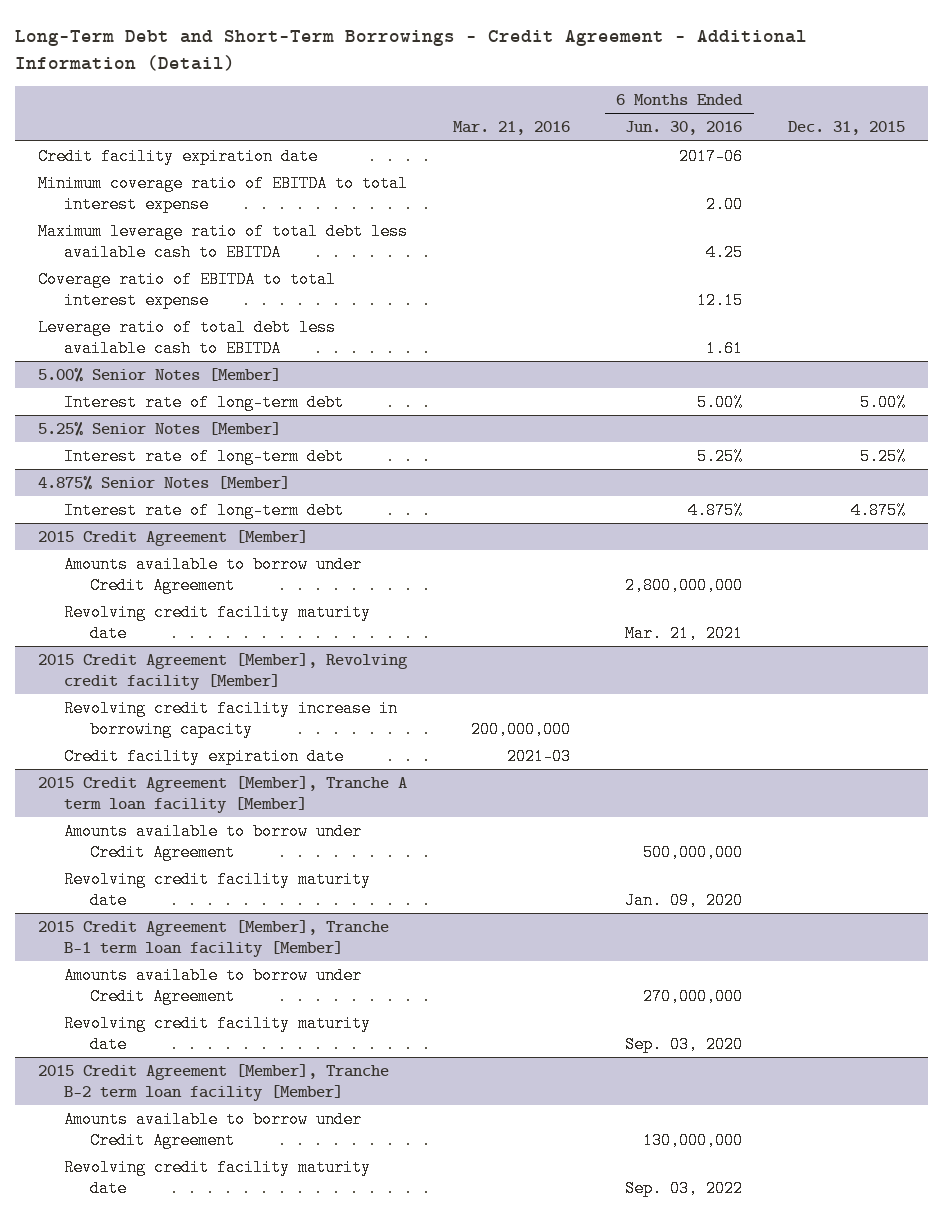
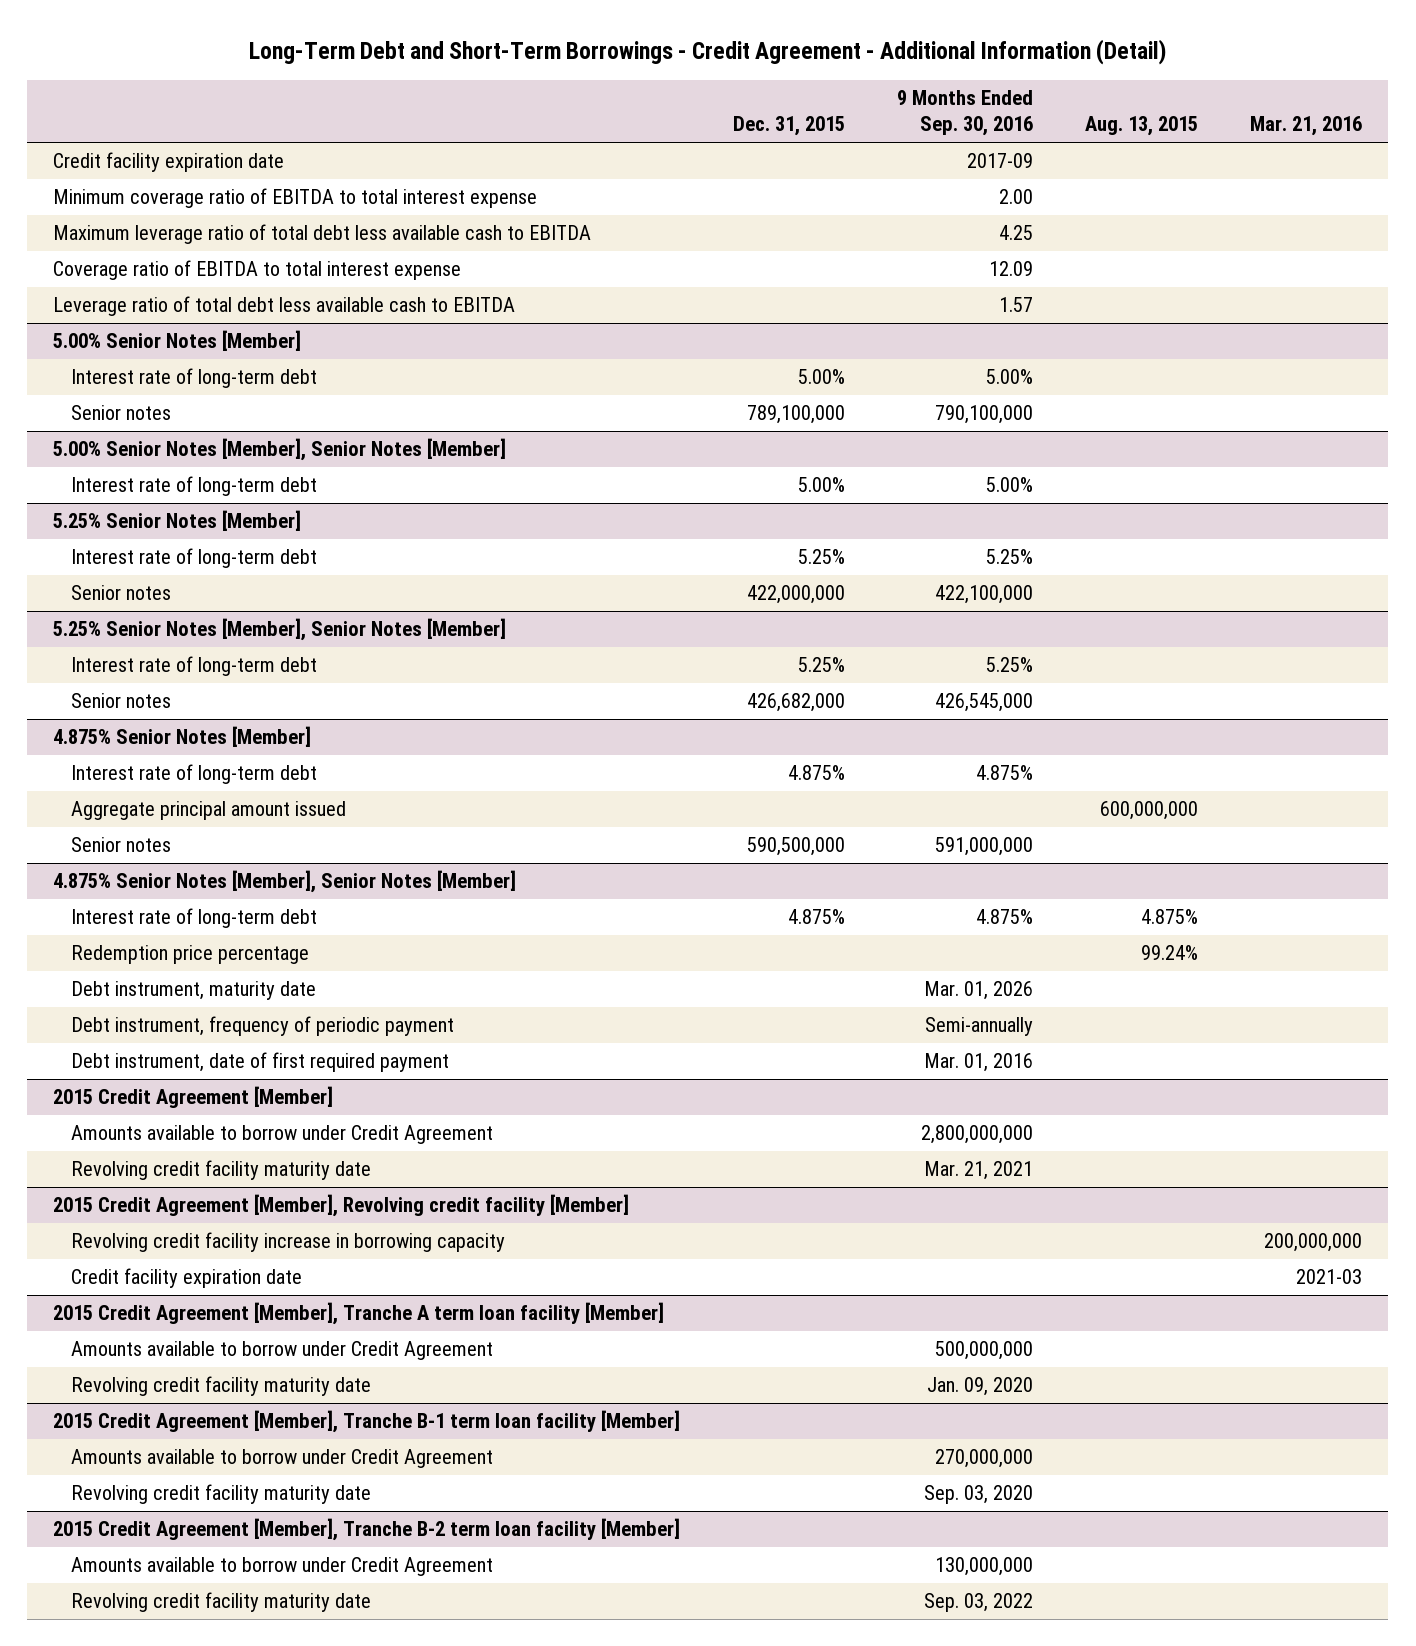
- | Mar. 21, 2016 | 6 Months Ended Jun. 30, 2016 | Dec. 31, 2015
+ | Dec. 31, 2015 | 9 Months Ended Sep. 30, 2016 | Aug. 13, 2015 | Mar. 21, 2016
@ 5.00% Senior Notes [Member]
+ Senior notes | 789,100,000 | 790,100,000 | |
+ 5.00% Senior Notes [Member], Senior Notes [Member]
+ Interest rate of long-term debt | 5.00% | 5.00% | |
@ 5.25% Senior Notes [Member]
+ Senior notes | 422,000,000 | 422,100,000 | |
+ 5.25% Senior Notes [Member], Senior Notes [Member]
+ Interest rate of long-term debt | 5.25% | 5.25% | |
+ Senior notes | 426,682,000 | 426,545,000 | |
@ 4.875% Senior Notes [Member]
+ Aggregate principal amount issued | | | 600,000,000 |
+ Senior notes | 590,500,000 | 591,000,000 | |
+ 4.875% Senior Notes [Member], Senior Notes [Member]
+ Interest rate of long-term debt | 4.875% | 4.875% | 4.875% |
+ Redemption price percentage | | | 99.24% |
+ Debt instrument, maturity date | | Mar. 01, 2026 | |
+ Debt instrument, frequency of periodic payment | | Semi-annually | |
+ Debt instrument, date of first required payment | | Mar. 01, 2016 | |

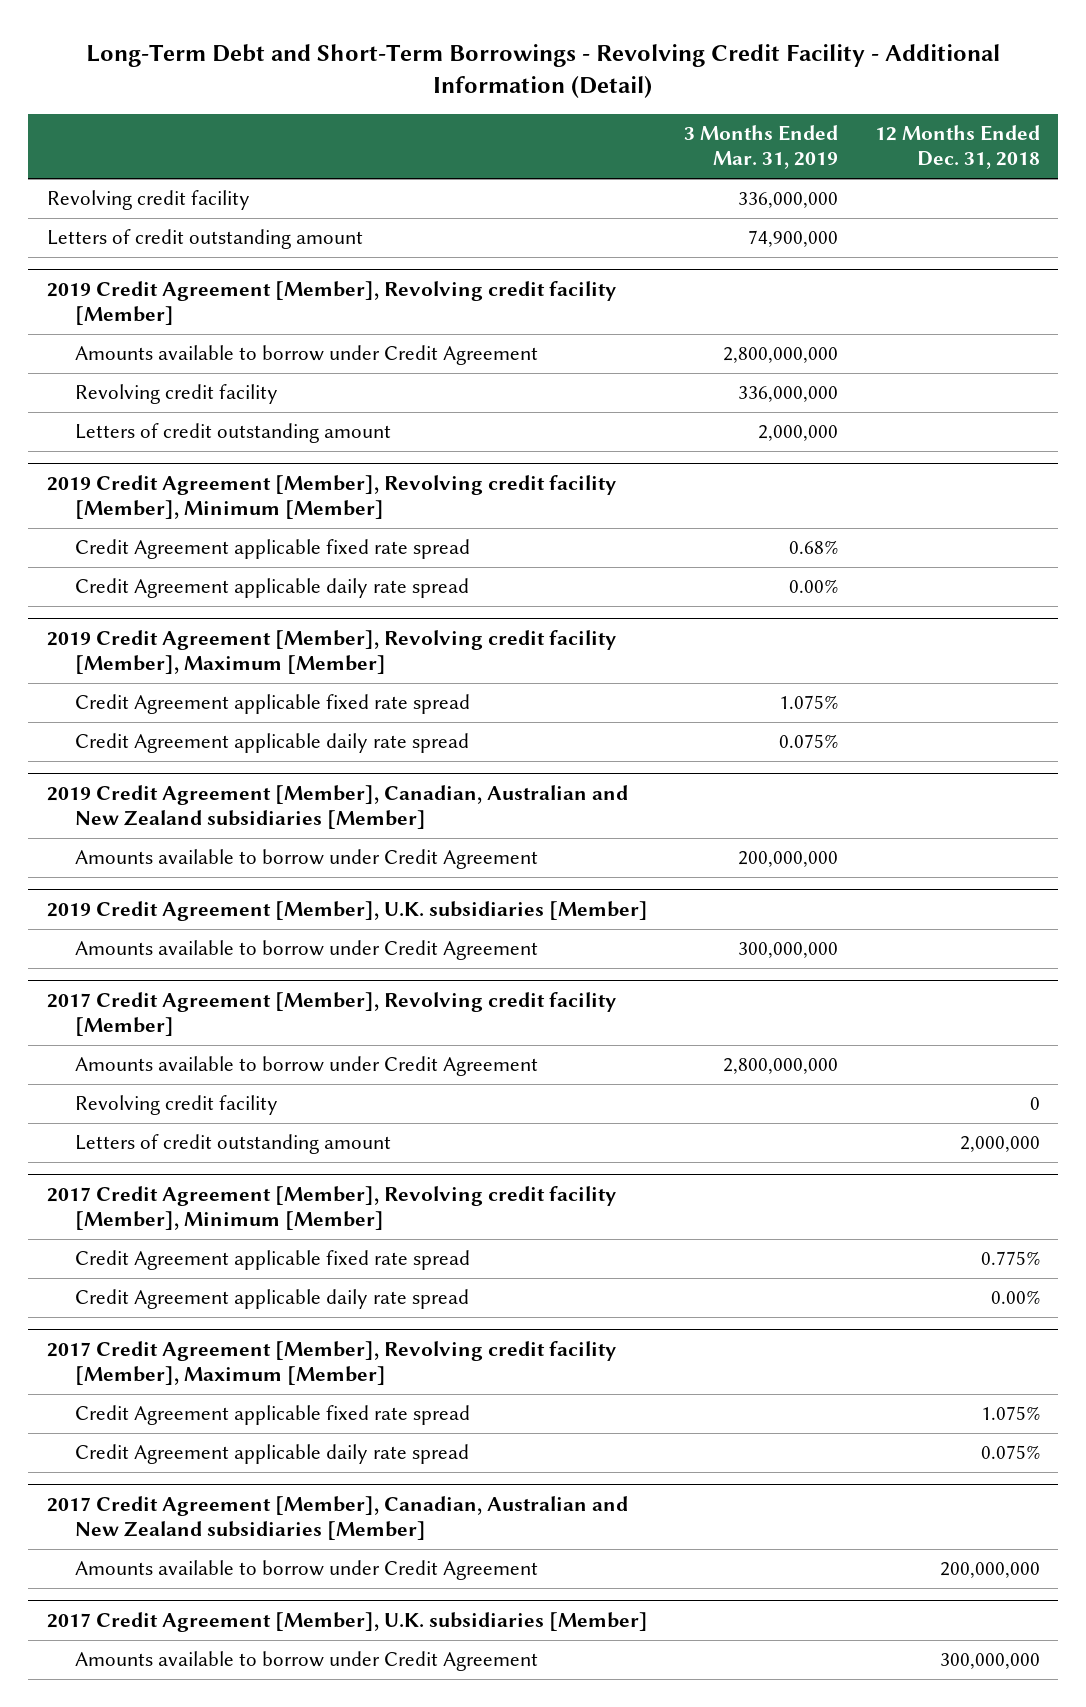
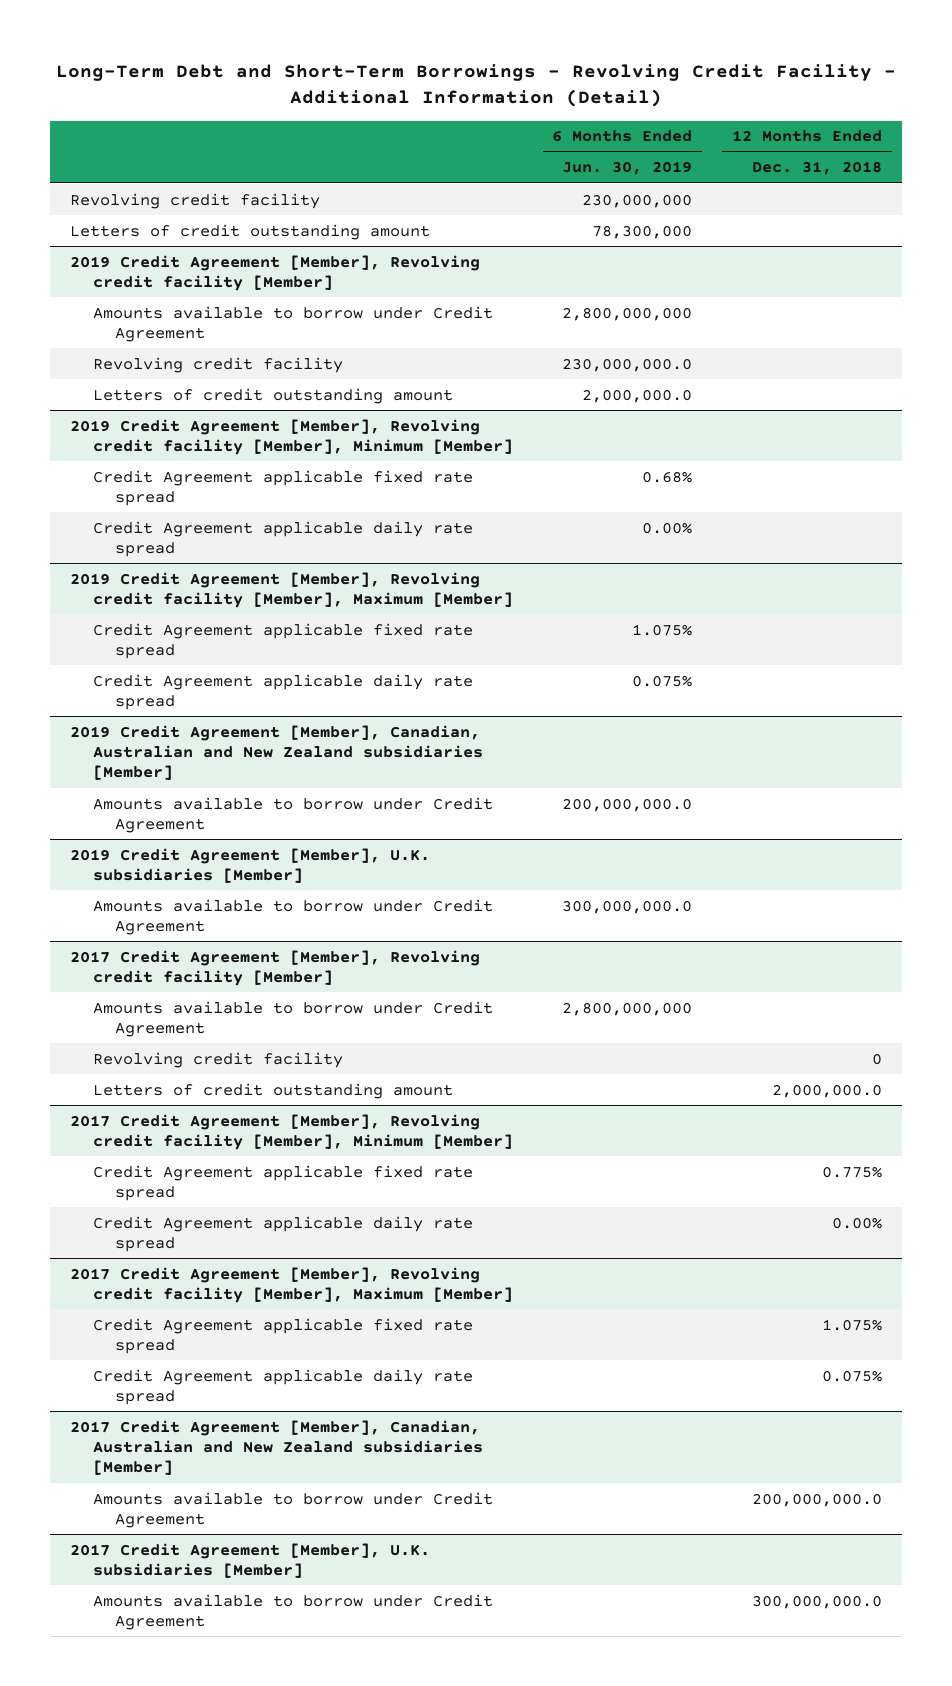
- | 3 Months Ended Mar. 31, 2019 | 12 Months Ended Dec. 31, 2018
+ | 6 Months Ended Jun. 30, 2019 | 12 Months Ended Dec. 31, 2018
@ 2017 Credit Agreement [Member], Revolving credit facility [Member]
- Letters of credit outstanding amount | | 2,000,000
+ Letters of credit outstanding amount | | 2,000,000.0
@ 2017 Credit Agreement [Member], Canadian, Australian and New Zealand subsidiaries [Member]
- Amounts available to borrow under Credit Agreement | | 200,000,000
+ Amounts available to borrow under Credit Agreement | | 200,000,000.0
@ 2017 Credit Agreement [Member], U.K. subsidiaries [Member]
- Amounts available to borrow under Credit Agreement | | 300,000,000
+ Amounts available to borrow under Credit Agreement | | 300,000,000.0

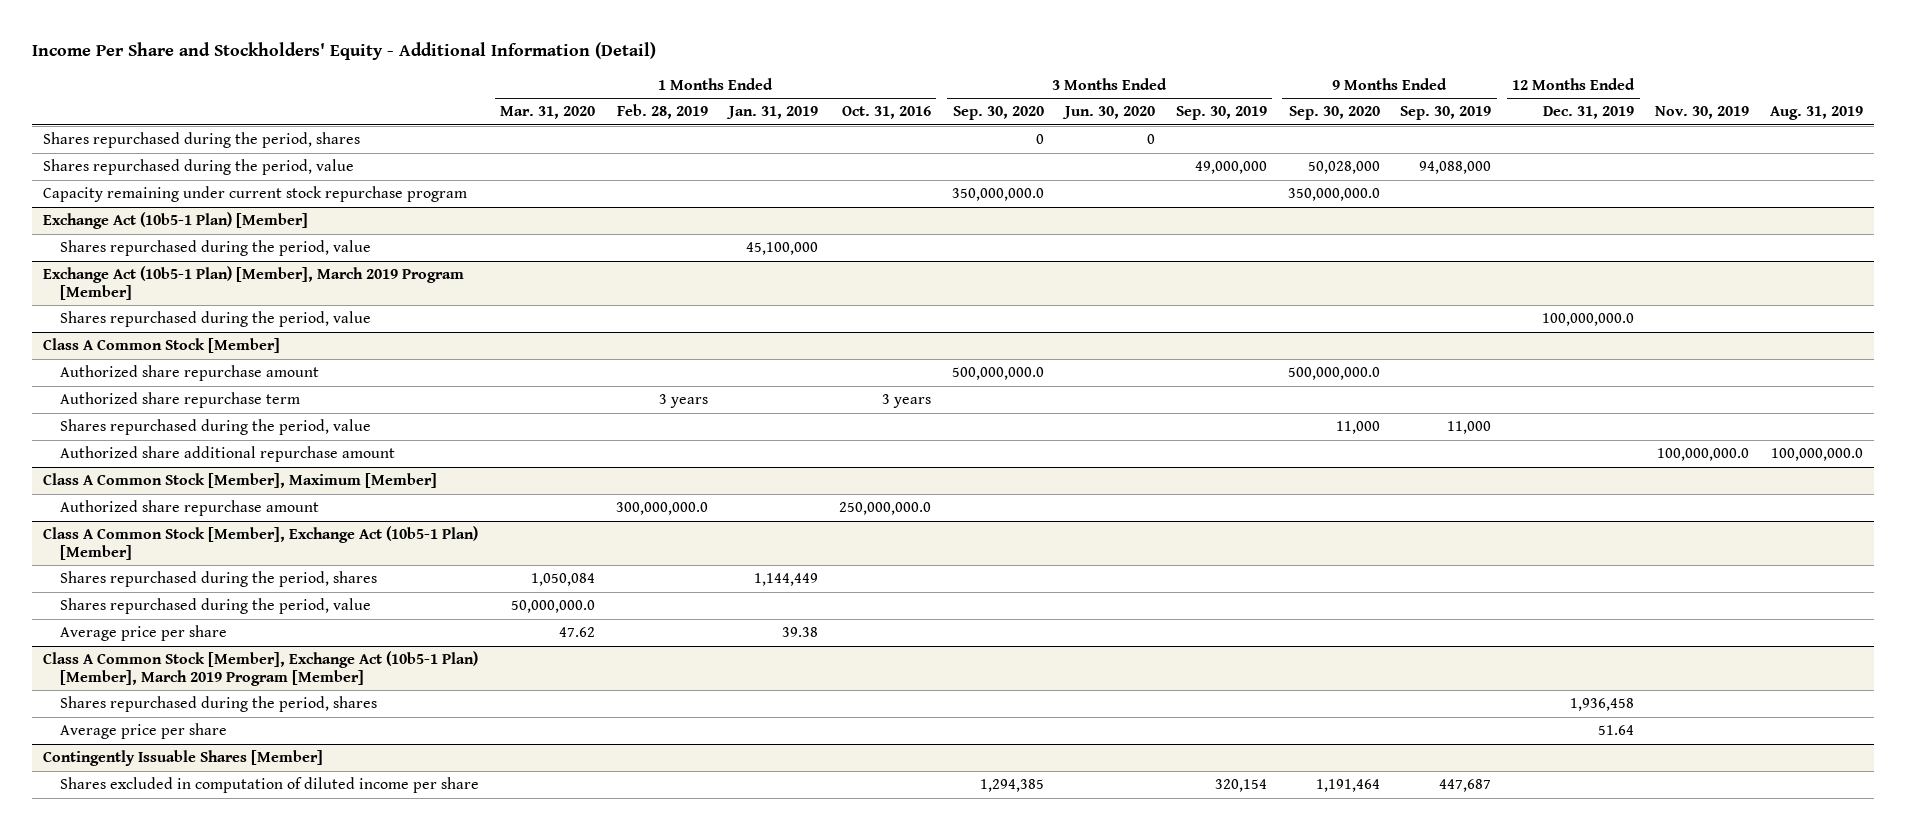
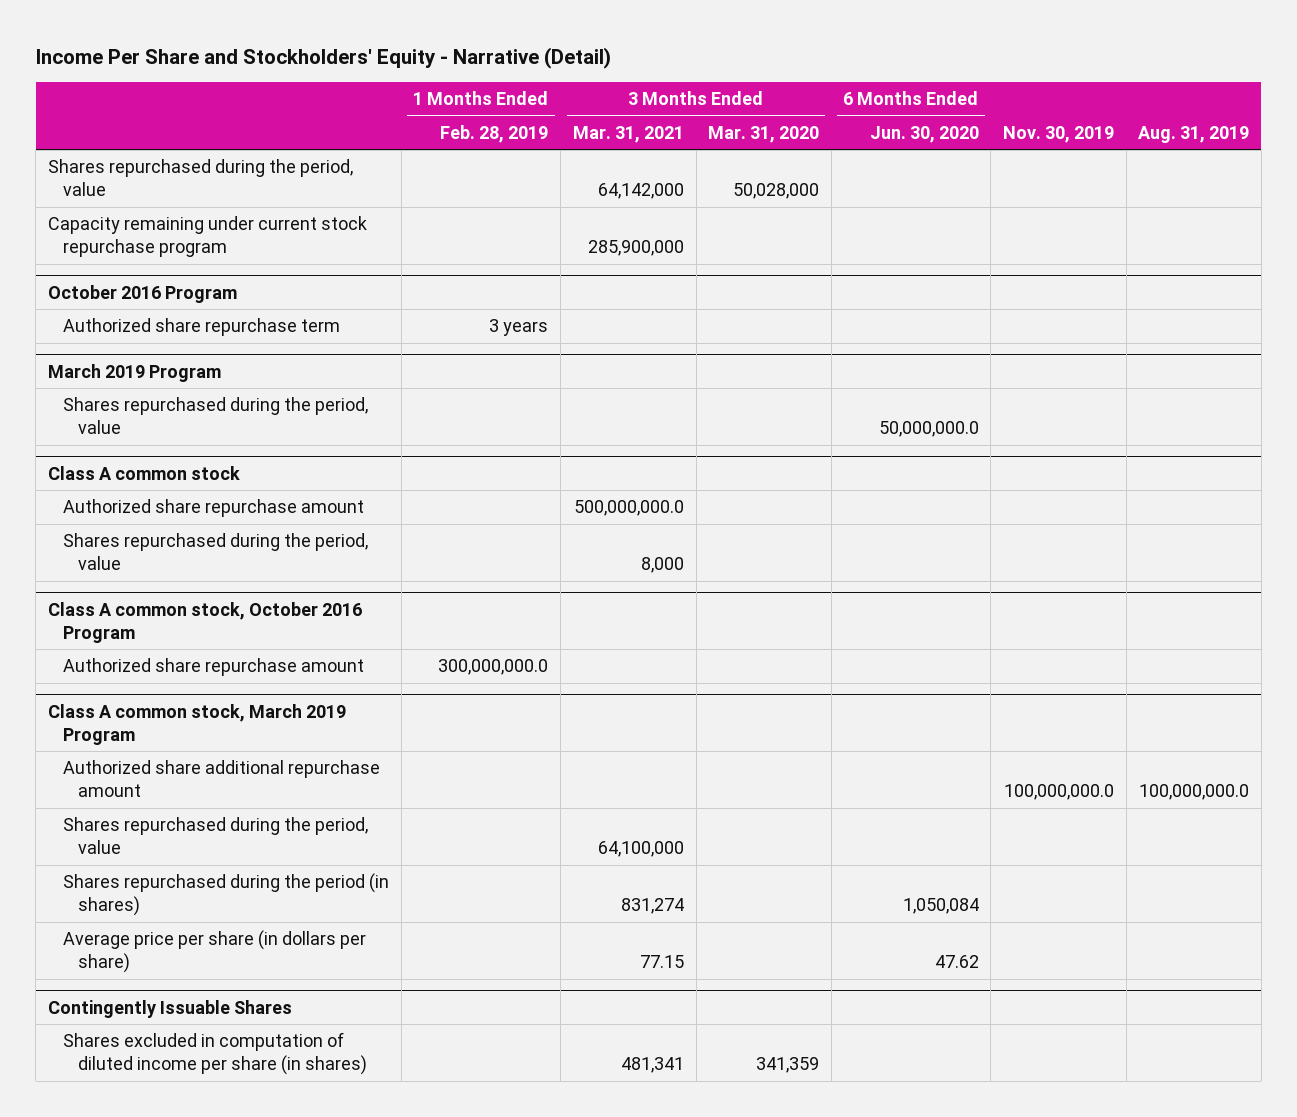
- Income Per Share and Stockholders' Equity - Additional Information (Detail)
+ Income Per Share and Stockholders' Equity - Narrative (Detail)
- | 1 Months Ended Mar. 31, 2020 | 1 Months Ended Feb. 28, 2019 | 1 Months Ended Jan. 31, 2019 | 1 Months Ended Oct. 31, 2016 | 3 Months Ended Sep. 30, 2020 | 3 Months Ended Jun. 30, 2020 | 3 Months Ended Sep. 30, 2019 | 9 Months Ended Sep. 30, 2020 | 9 Months Ended Sep. 30, 2019 | 12 Months Ended Dec. 31, 2019 | Nov. 30, 2019 | Aug. 31, 2019
+ | 1 Months Ended Feb. 28, 2019 | 3 Months Ended Mar. 31, 2021 | 3 Months Ended Mar. 31, 2020 | 6 Months Ended Jun. 30, 2020 | Nov. 30, 2019 | Aug. 31, 2019
- Shares repurchased during the period, shares | | | | | 0 | 0 | | | | | |
- Exchange Act (10b5-1 Plan) [Member]
- Shares repurchased during the period, value | | | 45,100,000 | | | | | | | | |
- Exchange Act (10b5-1 Plan) [Member], March 2019 Program [Member]
+ October 2016 Program
+ Authorized share repurchase term | 3 years | | | | |
+ March 2019 Program
- Class A Common Stock [Member]
+ Class A common stock
- Authorized share repurchase term | | 3 years | | 3 years | | | | | | | |
- Authorized share additional repurchase amount | | | | | | | | | | | 100,000,000.0 | 100,000,000.0
- Class A Common Stock [Member], Maximum [Member]
+ Class A common stock, October 2016 Program
- Class A Common Stock [Member], Exchange Act (10b5-1 Plan) [Member]
- Shares repurchased during the period, shares | 1,050,084 | | 1,144,449 | | | | | | | | |
- Shares repurchased during the period, value | 50,000,000.0 | | | | | | | | | | |
- Average price per share | 47.62 | | 39.38 | | | | | | | | |
- Class A Common Stock [Member], Exchange Act (10b5-1 Plan) [Member], March 2019 Program [Member]
- Shares repurchased during the period, shares | | | | | | | | | | 1,936,458 | |
- Average price per share | | | | | | | | | | 51.64 | |
- Contingently Issuable Shares [Member]
- Shares excluded in computation of diluted income per share | | | | | 1,294,385 | | 320,154 | 1,191,464 | 447,687 | | |
+ Class A common stock, March 2019 Program
+ Authorized share additional repurchase amount | | | | | 100,000,000.0 | 100,000,000.0
+ Shares repurchased during the period, value | | 64,100,000 | | | |
+ Shares repurchased during the period (in shares) | | 831,274 | | 1,050,084 | |
+ Average price per share (in dollars per share) | | 77.15 | | 47.62 | |
+ Contingently Issuable Shares
+ Shares excluded in computation of diluted income per share (in shares) | | 481,341 | 341,359 | | |

